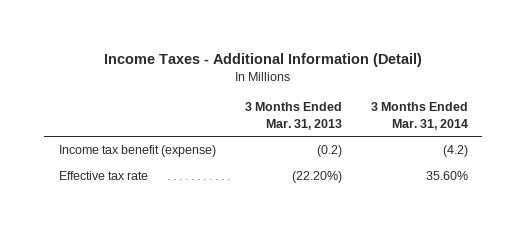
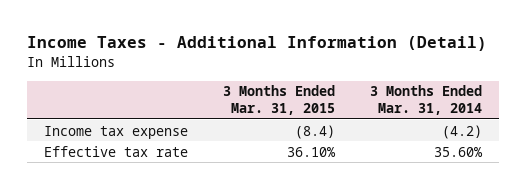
- | 3 Months Ended Mar. 31, 2013 | 3 Months Ended Mar. 31, 2014
+ | 3 Months Ended Mar. 31, 2015 | 3 Months Ended Mar. 31, 2014
- Income tax benefit (expense) | (0.2) | (4.2)
+ Income tax expense | (8.4) | (4.2)

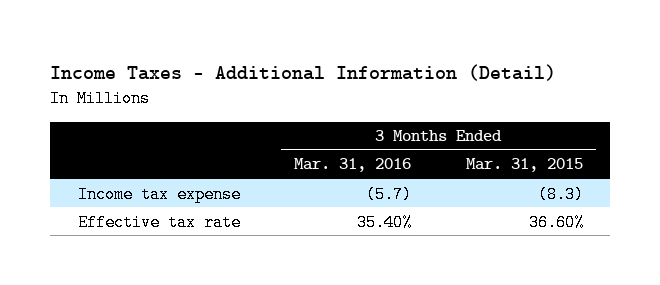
- | 3 Months Ended Mar. 31, 2015 | 3 Months Ended Mar. 31, 2014
+ | 3 Months Ended Mar. 31, 2016 | 3 Months Ended Mar. 31, 2015
- Income tax expense | (8.4) | (4.2)
- Effective tax rate | 36.10% | 35.60%
+ Income tax expense | (5.7) | (8.3)
+ Effective tax rate | 35.40% | 36.60%

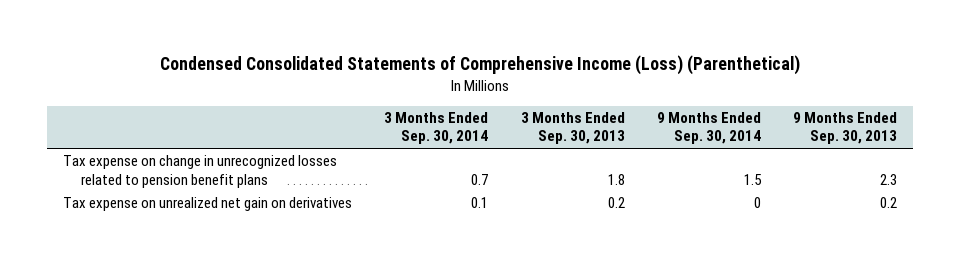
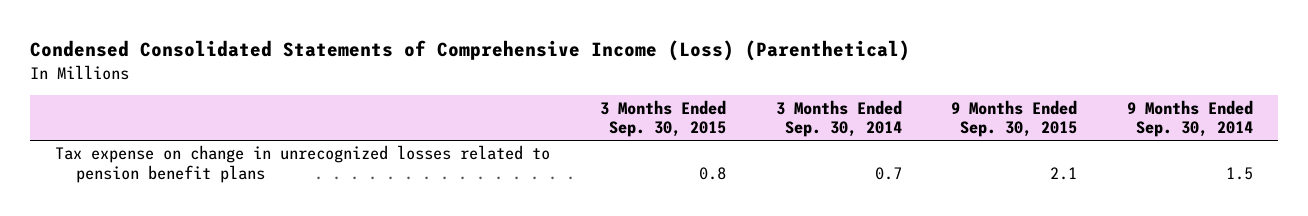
- | 3 Months Ended Sep. 30, 2014 | 3 Months Ended Sep. 30, 2013 | 9 Months Ended Sep. 30, 2014 | 9 Months Ended Sep. 30, 2013
+ | 3 Months Ended Sep. 30, 2015 | 3 Months Ended Sep. 30, 2014 | 9 Months Ended Sep. 30, 2015 | 9 Months Ended Sep. 30, 2014
- Tax expense on unrealized net gain on derivatives | 0.1 | 0.2 | 0 | 0.2

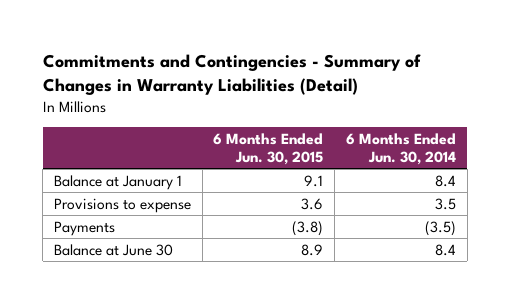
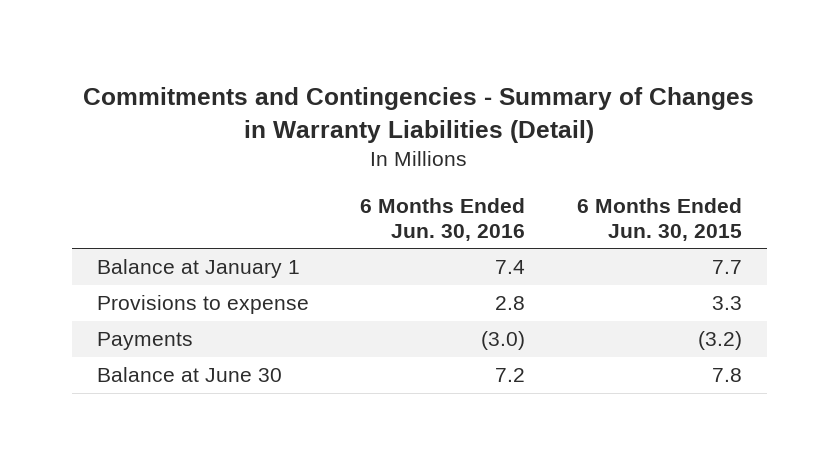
- | 6 Months Ended Jun. 30, 2015 | 6 Months Ended Jun. 30, 2014
+ | 6 Months Ended Jun. 30, 2016 | 6 Months Ended Jun. 30, 2015
- Balance at January 1 | 9.1 | 8.4
- Provisions to expense | 3.6 | 3.5
- Payments | (3.8) | (3.5)
- Balance at June 30 | 8.9 | 8.4
+ Balance at January 1 | 7.4 | 7.7
+ Provisions to expense | 2.8 | 3.3
+ Payments | (3.0) | (3.2)
+ Balance at June 30 | 7.2 | 7.8

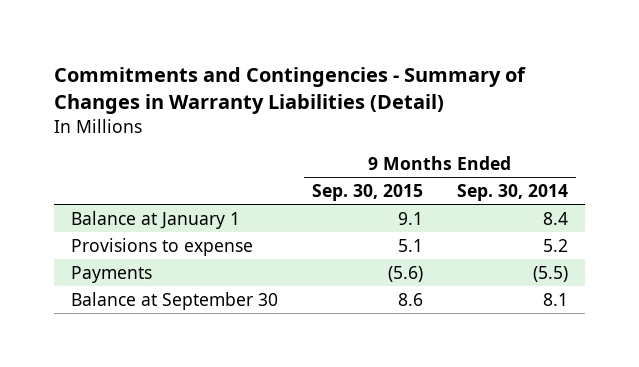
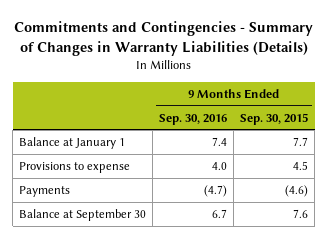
- Commitments and Contingencies - Summary of Changes in Warranty Liabilities (Detail)
+ Commitments and Contingencies - Summary of Changes in Warranty Liabilities (Details)
- | 9 Months Ended Sep. 30, 2015 | 9 Months Ended Sep. 30, 2014
+ | 9 Months Ended Sep. 30, 2016 | 9 Months Ended Sep. 30, 2015
- Balance at January 1 | 9.1 | 8.4
- Provisions to expense | 5.1 | 5.2
- Payments | (5.6) | (5.5)
- Balance at September 30 | 8.6 | 8.1
+ Balance at January 1 | 7.4 | 7.7
+ Provisions to expense | 4.0 | 4.5
+ Payments | (4.7) | (4.6)
+ Balance at September 30 | 6.7 | 7.6

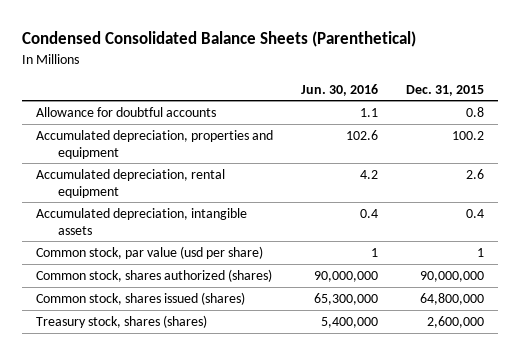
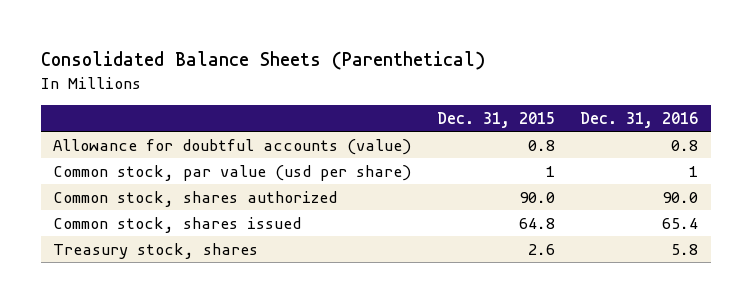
- Condensed Consolidated Balance Sheets (Parenthetical)
+ Consolidated Balance Sheets (Parenthetical)
- | Jun. 30, 2016 | Dec. 31, 2015
+ | Dec. 31, 2015 | Dec. 31, 2016
- Allowance for doubtful accounts | 1.1 | 0.8
- Accumulated depreciation, properties and equipment | 102.6 | 100.2
- Accumulated depreciation, rental equipment | 4.2 | 2.6
- Accumulated depreciation, intangible assets | 0.4 | 0.4
+ Allowance for doubtful accounts (value) | 0.8 | 0.8
- Common stock, shares authorized (shares) | 90,000,000 | 90,000,000
- Common stock, shares issued (shares) | 65,300,000 | 64,800,000
- Treasury stock, shares (shares) | 5,400,000 | 2,600,000
+ Common stock, shares authorized | 90.0 | 90.0
+ Common stock, shares issued | 64.8 | 65.4
+ Treasury stock, shares | 2.6 | 5.8

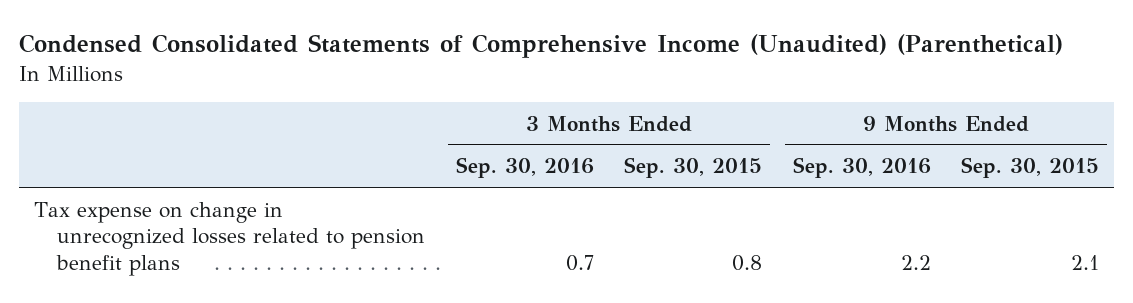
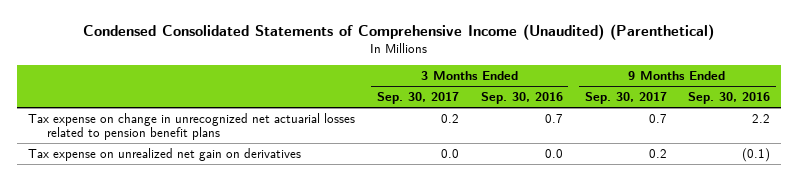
- | 3 Months Ended Sep. 30, 2016 | 3 Months Ended Sep. 30, 2015 | 9 Months Ended Sep. 30, 2016 | 9 Months Ended Sep. 30, 2015
+ | 3 Months Ended Sep. 30, 2017 | 3 Months Ended Sep. 30, 2016 | 9 Months Ended Sep. 30, 2017 | 9 Months Ended Sep. 30, 2016
- Tax expense on change in unrecognized losses related to pension benefit plans | 0.7 | 0.8 | 2.2 | 2.1
+ Tax expense on change in unrecognized net actuarial losses related to pension benefit plans | 0.2 | 0.7 | 0.7 | 2.2
+ Tax expense on unrealized net gain on derivatives | 0.0 | 0.0 | 0.2 | (0.1)

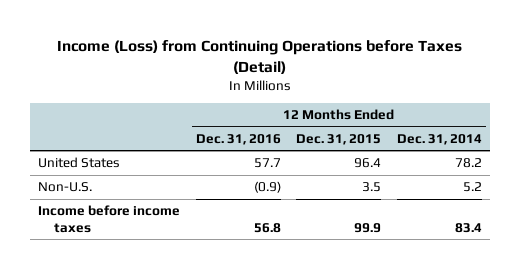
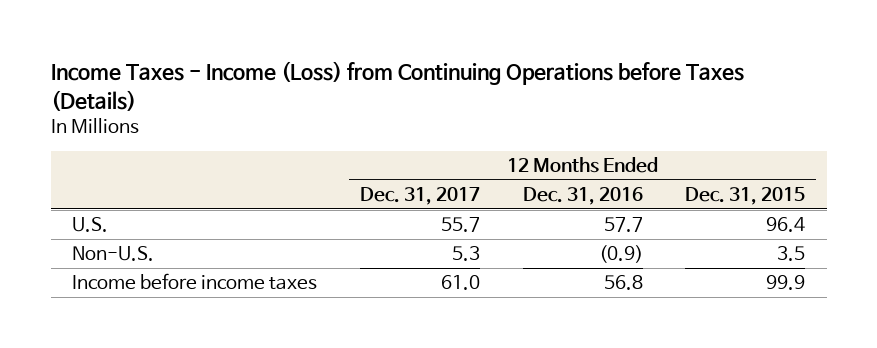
- Income (Loss) from Continuing Operations before Taxes (Detail)
+ Income Taxes - Income (Loss) from Continuing Operations before Taxes (Details)
- | 12 Months Ended Dec. 31, 2016 | 12 Months Ended Dec. 31, 2015 | 12 Months Ended Dec. 31, 2014
+ | 12 Months Ended Dec. 31, 2017 | 12 Months Ended Dec. 31, 2016 | 12 Months Ended Dec. 31, 2015
- United States | 57.7 | 96.4 | 78.2
+ U.S. | 55.7 | 57.7 | 96.4

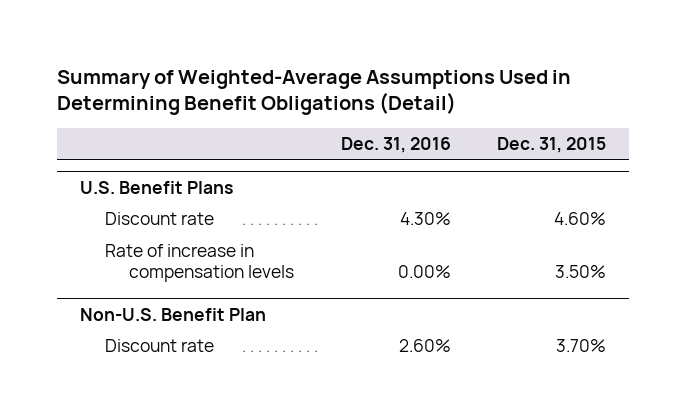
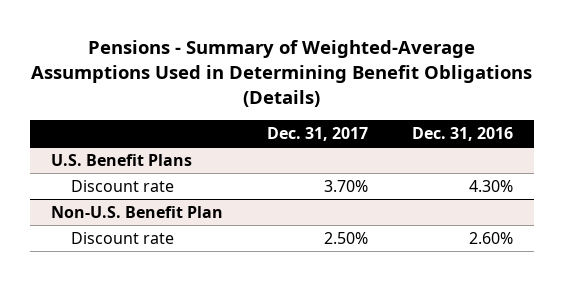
- Summary of Weighted-Average Assumptions Used in Determining Benefit Obligations (Detail)
+ Pensions - Summary of Weighted-Average Assumptions Used in Determining Benefit Obligations (Details)
- | Dec. 31, 2016 | Dec. 31, 2015
+ | Dec. 31, 2017 | Dec. 31, 2016
@ U.S. Benefit Plans
- Rate of increase in compensation levels | 0.00% | 3.50%

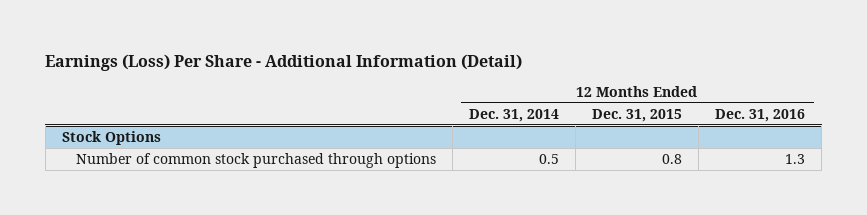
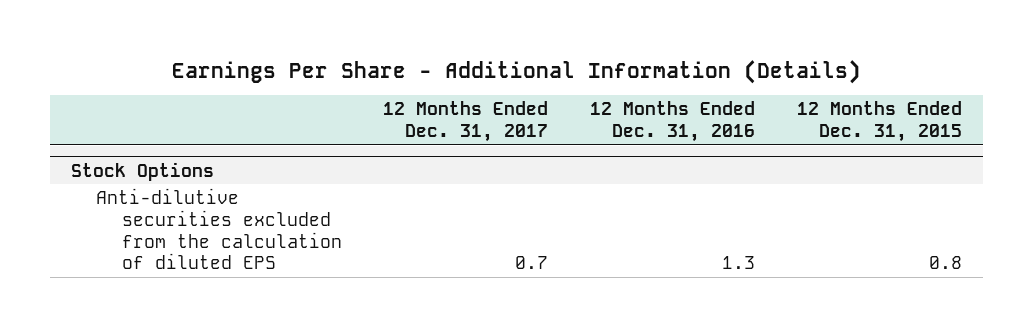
- Earnings (Loss) Per Share - Additional Information (Detail)
+ Earnings Per Share - Additional Information (Details)
- | 12 Months Ended Dec. 31, 2014 | 12 Months Ended Dec. 31, 2015 | 12 Months Ended Dec. 31, 2016
+ | 12 Months Ended Dec. 31, 2017 | 12 Months Ended Dec. 31, 2016 | 12 Months Ended Dec. 31, 2015
@ Stock Options
- Number of common stock purchased through options | 0.5 | 0.8 | 1.3
+ Anti-dilutive securities excluded from the calculation of diluted EPS | 0.7 | 1.3 | 0.8

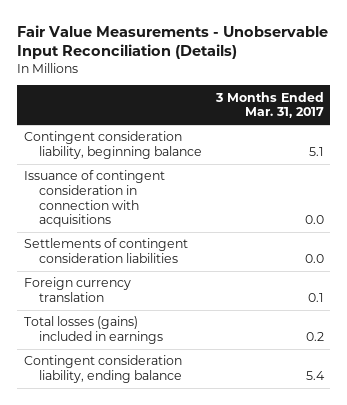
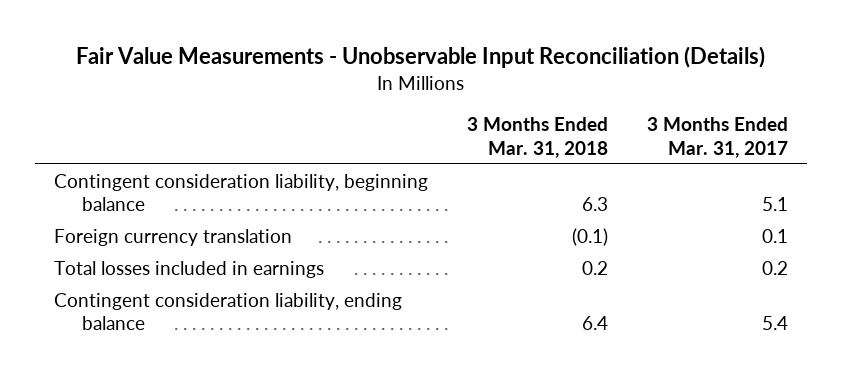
- | 3 Months Ended Mar. 31, 2017
+ | 3 Months Ended Mar. 31, 2018 | 3 Months Ended Mar. 31, 2017
- Issuance of contingent consideration in connection with acquisitions | 0.0
- Settlements of contingent consideration liabilities | 0.0
- Total losses (gains) included in earnings | 0.2
+ Total losses included in earnings | 0.2 | 0.2

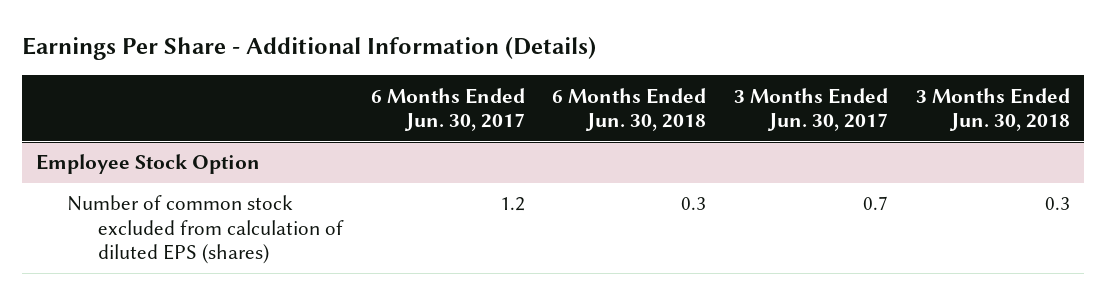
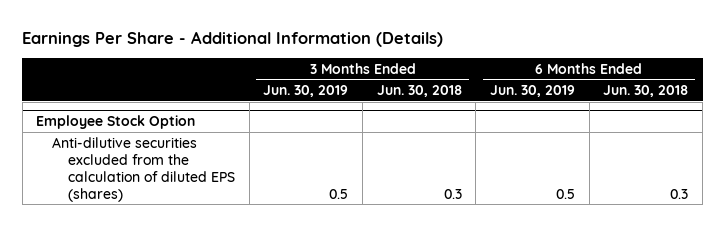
- | 6 Months Ended Jun. 30, 2017 | 6 Months Ended Jun. 30, 2018 | 3 Months Ended Jun. 30, 2017 | 3 Months Ended Jun. 30, 2018
+ | 3 Months Ended Jun. 30, 2019 | 3 Months Ended Jun. 30, 2018 | 6 Months Ended Jun. 30, 2019 | 6 Months Ended Jun. 30, 2018
@ Employee Stock Option
- Number of common stock excluded from calculation of diluted EPS (shares) | 1.2 | 0.3 | 0.7 | 0.3
+ Anti-dilutive securities excluded from the calculation of diluted EPS (shares) | 0.5 | 0.3 | 0.5 | 0.3

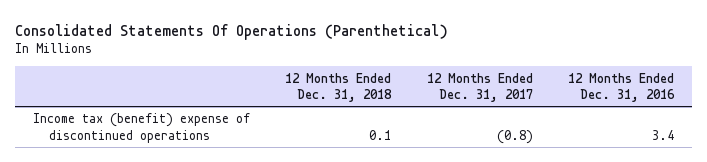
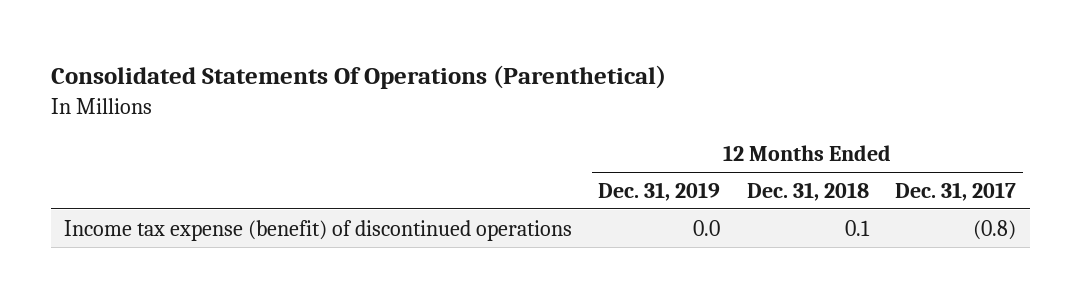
- | 12 Months Ended Dec. 31, 2018 | 12 Months Ended Dec. 31, 2017 | 12 Months Ended Dec. 31, 2016
+ | 12 Months Ended Dec. 31, 2019 | 12 Months Ended Dec. 31, 2018 | 12 Months Ended Dec. 31, 2017
- Income tax (benefit) expense of discontinued operations | 0.1 | (0.8) | 3.4
+ Income tax expense (benefit) of discontinued operations | 0.0 | 0.1 | (0.8)

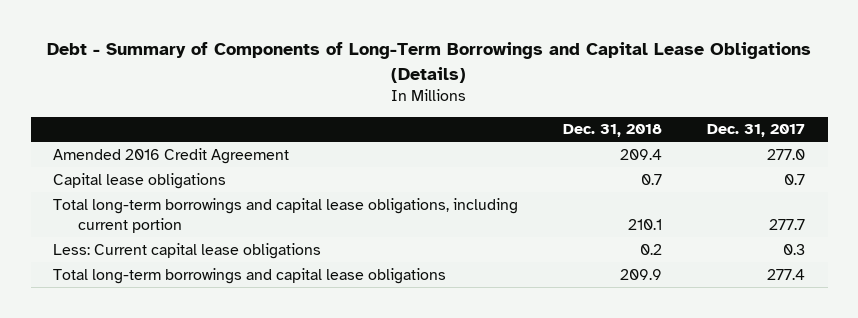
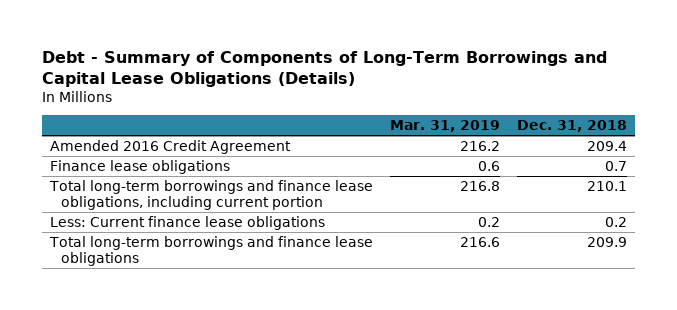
- | Dec. 31, 2018 | Dec. 31, 2017
+ | Mar. 31, 2019 | Dec. 31, 2018
- Capital lease obligations | 0.7 | 0.7
- Total long-term borrowings and capital lease obligations, including current portion | 210.1 | 277.7
- Less: Current capital lease obligations | 0.2 | 0.3
- Total long-term borrowings and capital lease obligations | 209.9 | 277.4
+ Finance lease obligations | 0.6 | 0.7
+ Total long-term borrowings and finance lease obligations, including current portion | 216.8 | 210.1
+ Less: Current finance lease obligations | 0.2 | 0.2
+ Total long-term borrowings and finance lease obligations | 216.6 | 209.9

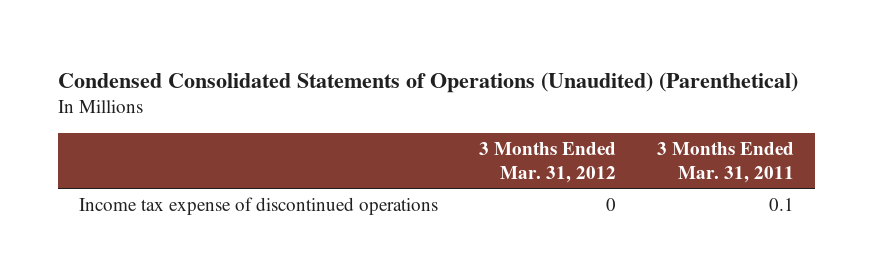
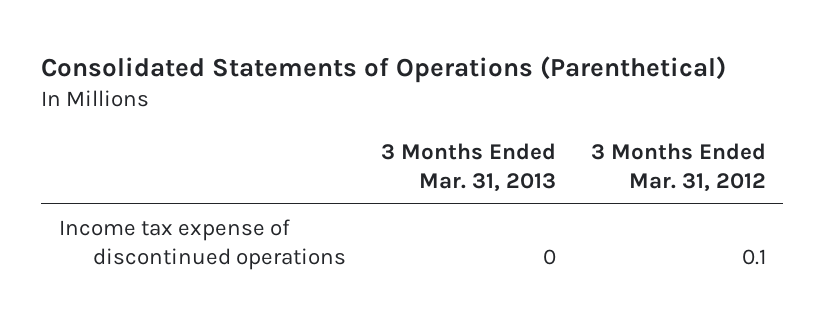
- Condensed Consolidated Statements of Operations (Unaudited) (Parenthetical)
+ Consolidated Statements of Operations (Parenthetical)
- | 3 Months Ended Mar. 31, 2012 | 3 Months Ended Mar. 31, 2011
+ | 3 Months Ended Mar. 31, 2013 | 3 Months Ended Mar. 31, 2012
- Income tax expense of discontinued operations | 0 | 0.1
+ Income tax expense of discontinued operations | 0 | 0.1

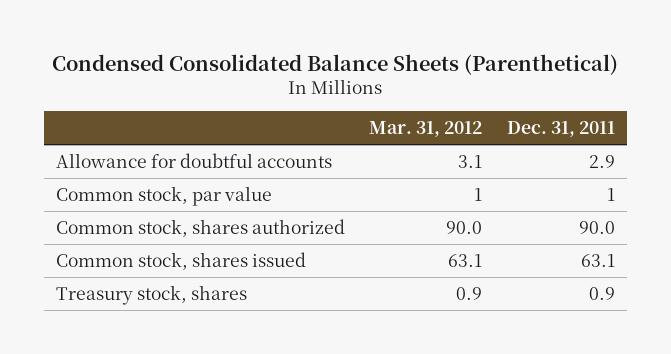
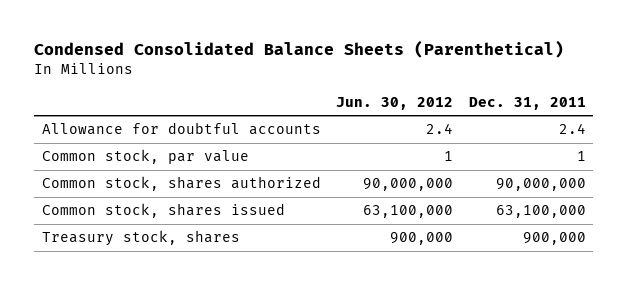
- | Mar. 31, 2012 | Dec. 31, 2011
+ | Jun. 30, 2012 | Dec. 31, 2011
- Allowance for doubtful accounts | 3.1 | 2.9
+ Allowance for doubtful accounts | 2.4 | 2.4
- Common stock, shares authorized | 90.0 | 90.0
- Common stock, shares issued | 63.1 | 63.1
- Treasury stock, shares | 0.9 | 0.9
+ Common stock, shares authorized | 90,000,000 | 90,000,000
+ Common stock, shares issued | 63,100,000 | 63,100,000
+ Treasury stock, shares | 900,000 | 900,000

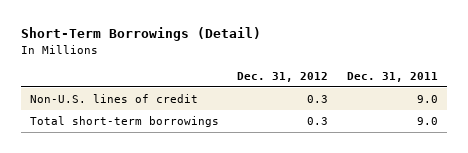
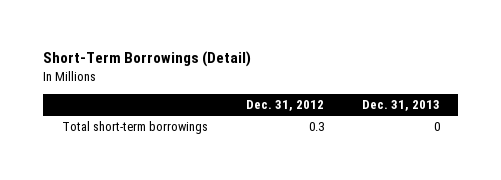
- | Dec. 31, 2012 | Dec. 31, 2011
+ | Dec. 31, 2012 | Dec. 31, 2013
- Non-U.S. lines of credit | 0.3 | 9.0

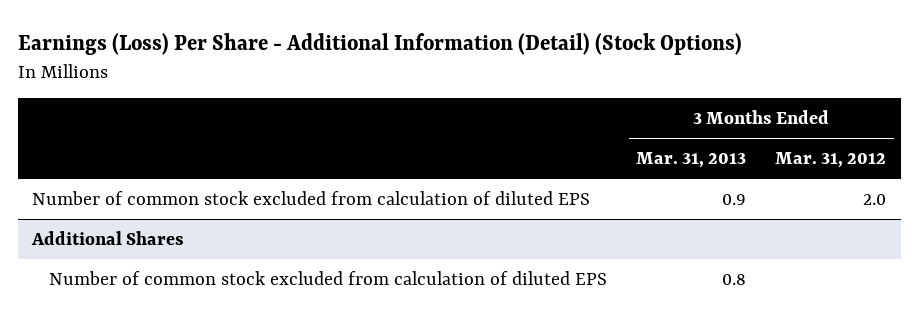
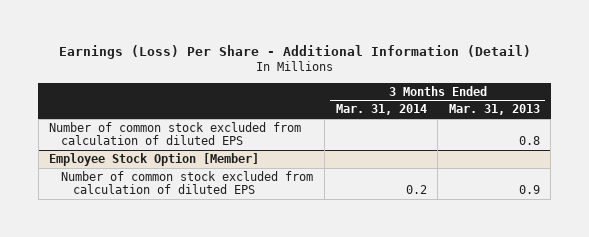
- Earnings (Loss) Per Share - Additional Information (Detail) (Stock Options)
+ Earnings (Loss) Per Share - Additional Information (Detail)
- | 3 Months Ended Mar. 31, 2013 | 3 Months Ended Mar. 31, 2012
+ | 3 Months Ended Mar. 31, 2014 | 3 Months Ended Mar. 31, 2013
- Number of common stock excluded from calculation of diluted EPS | 0.9 | 2.0
- Additional Shares
+ Employee Stock Option [Member]
+ Number of common stock excluded from calculation of diluted EPS | 0.2 | 0.9

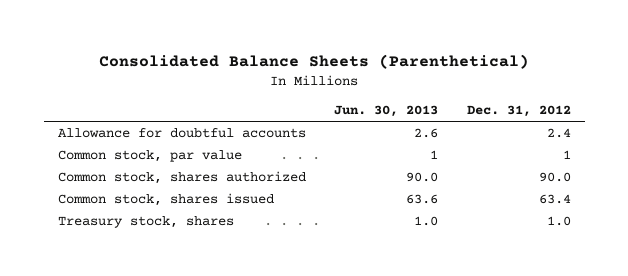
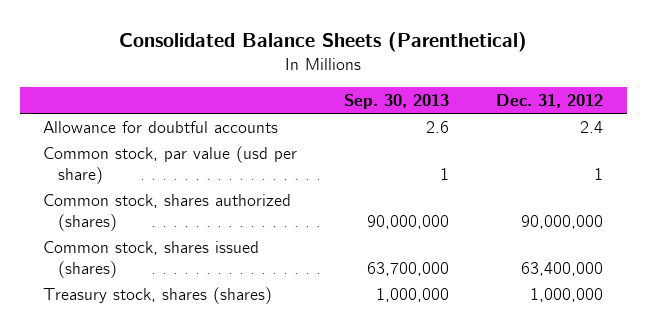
- | Jun. 30, 2013 | Dec. 31, 2012
+ | Sep. 30, 2013 | Dec. 31, 2012
- Common stock, par value | 1 | 1
- Common stock, shares authorized | 90.0 | 90.0
- Common stock, shares issued | 63.6 | 63.4
- Treasury stock, shares | 1.0 | 1.0
+ Common stock, par value (usd per share) | 1 | 1
+ Common stock, shares authorized (shares) | 90,000,000 | 90,000,000
+ Common stock, shares issued (shares) | 63,700,000 | 63,400,000
+ Treasury stock, shares (shares) | 1,000,000 | 1,000,000

